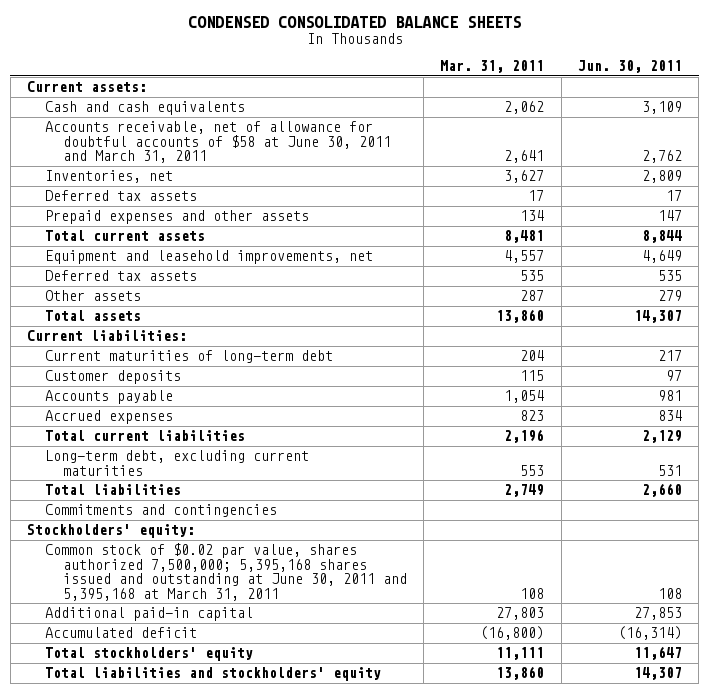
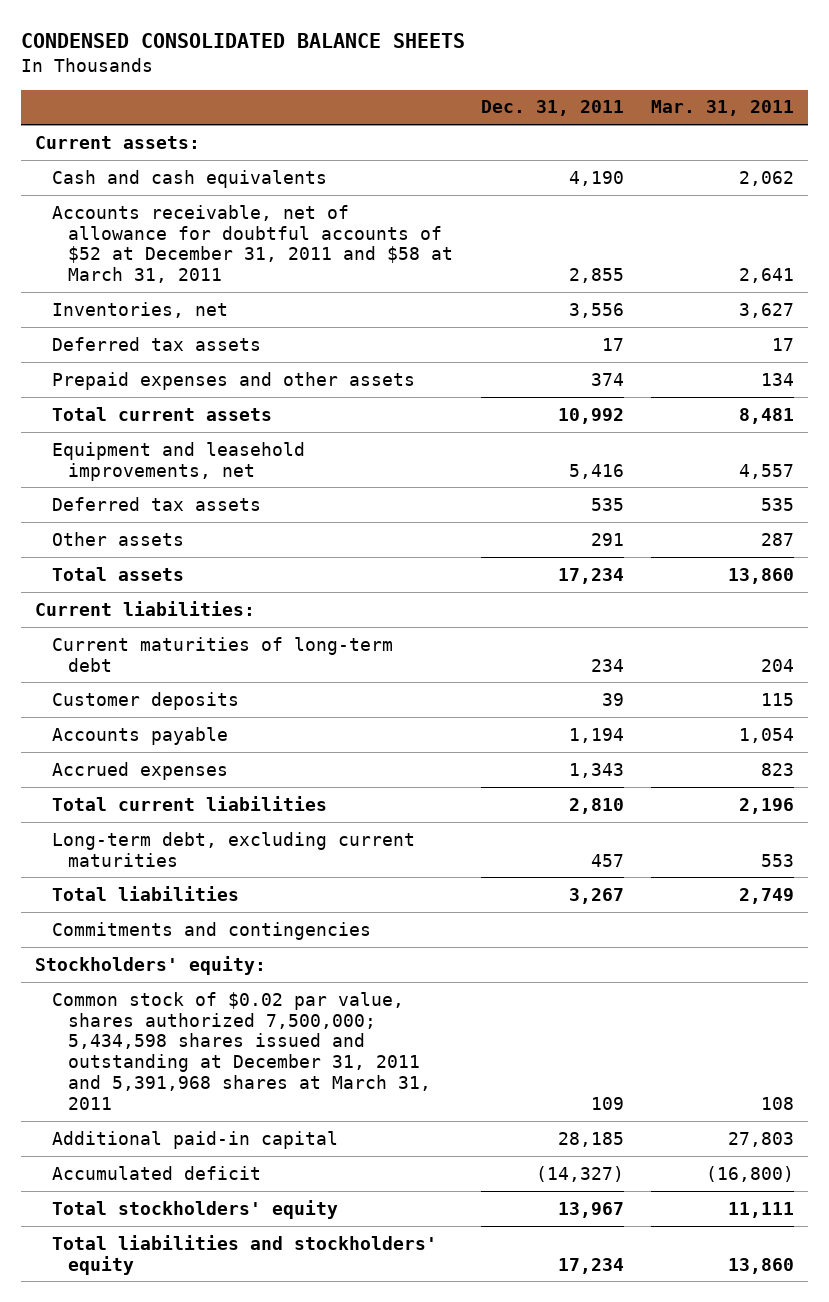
- | Mar. 31, 2011 | Jun. 30, 2011
+ | Dec. 31, 2011 | Mar. 31, 2011
- Accounts receivable, net of allowance for doubtful accounts of $58 at June 30, 2011 and March 31, 2011 | 2,641 | 2,762
+ Accounts receivable, net of allowance for doubtful accounts of $52 at December 31, 2011 and $58 at March 31, 2011 | 2,855 | 2,641
- Common stock of $0.02 par value, shares authorized 7,500,000; 5,395,168 shares issued and outstanding at June 30, 2011 and 5,395,168 at March 31, 2011 | 108 | 108
+ Common stock of $0.02 par value, shares authorized 7,500,000; 5,434,598 shares issued and outstanding at December 31, 2011 and 5,391,968 shares at March 31, 2011 | 109 | 108

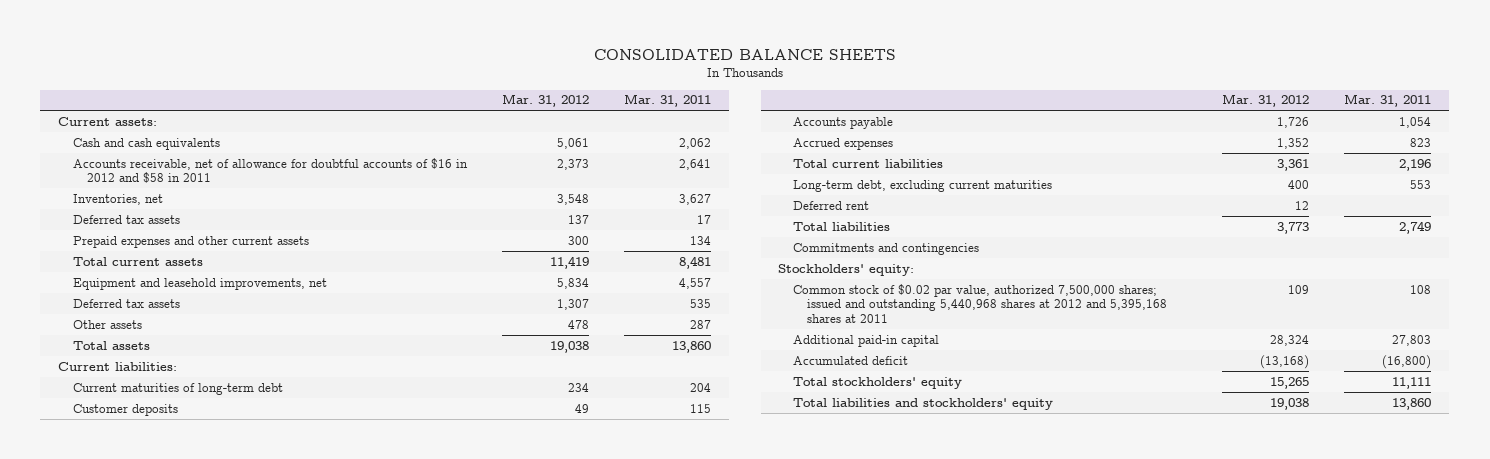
- CONDENSED CONSOLIDATED BALANCE SHEETS
+ CONSOLIDATED BALANCE SHEETS
- | Dec. 31, 2011 | Mar. 31, 2011
+ | Mar. 31, 2012 | Mar. 31, 2011
- Accounts receivable, net of allowance for doubtful accounts of $52 at December 31, 2011 and $58 at March 31, 2011 | 2,855 | 2,641
+ Accounts receivable, net of allowance for doubtful accounts of $16 in 2012 and $58 in 2011 | 2,373 | 2,641
- Prepaid expenses and other assets | 374 | 134
+ Prepaid expenses and other current assets | 300 | 134
+ Deferred rent | 12 |
- Common stock of $0.02 par value, shares authorized 7,500,000; 5,434,598 shares issued and outstanding at December 31, 2011 and 5,391,968 shares at March 31, 2011 | 109 | 108
+ Common stock of $0.02 par value, authorized 7,500,000 shares; issued and outstanding 5,440,968 shares at 2012 and 5,395,168 shares at 2011 | 109 | 108

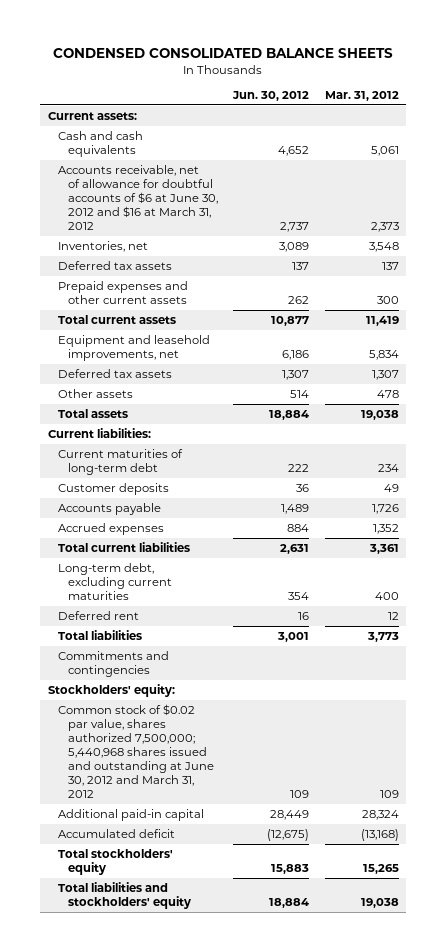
- CONSOLIDATED BALANCE SHEETS
+ CONDENSED CONSOLIDATED BALANCE SHEETS
- | Mar. 31, 2012 | Mar. 31, 2011
+ | Jun. 30, 2012 | Mar. 31, 2012
- Accounts receivable, net of allowance for doubtful accounts of $16 in 2012 and $58 in 2011 | 2,373 | 2,641
+ Accounts receivable, net of allowance for doubtful accounts of $6 at June 30, 2012 and $16 at March 31, 2012 | 2,737 | 2,373
- Common stock of $0.02 par value, authorized 7,500,000 shares; issued and outstanding 5,440,968 shares at 2012 and 5,395,168 shares at 2011 | 109 | 108
+ Common stock of $0.02 par value, shares authorized 7,500,000; 5,440,968 shares issued and outstanding at June 30, 2012 and March 31, 2012 | 109 | 109

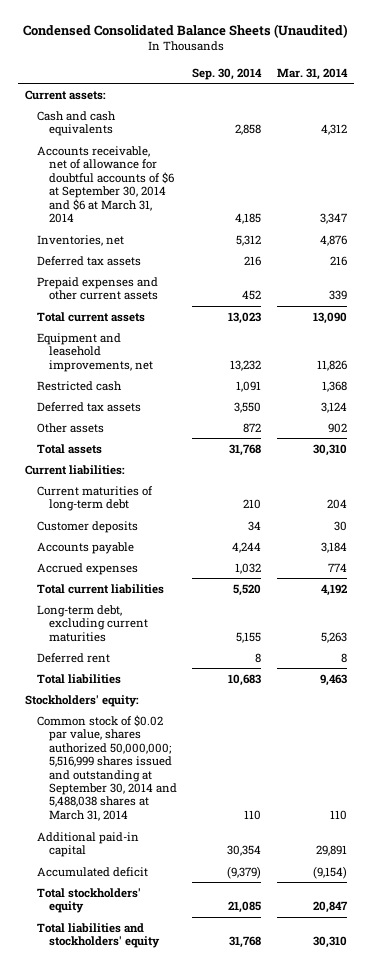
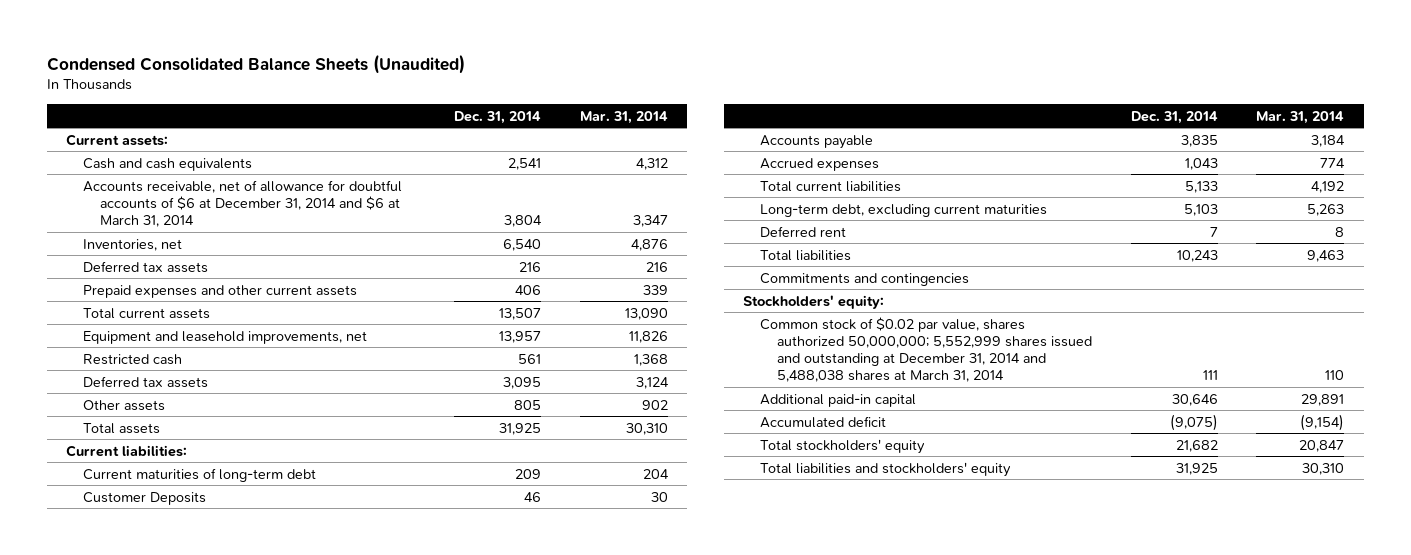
- | Sep. 30, 2014 | Mar. 31, 2014
+ | Dec. 31, 2014 | Mar. 31, 2014
- Accounts receivable, net of allowance for doubtful accounts of $6 at September 30, 2014 and $6 at March 31, 2014 | 4,185 | 3,347
+ Accounts receivable, net of allowance for doubtful accounts of $6 at December 31, 2014 and $6 at March 31, 2014 | 3,804 | 3,347
- Customer deposits | 34 | 30
+ Customer Deposits | 46 | 30
+ Commitments and contingencies
- Common stock of $0.02 par value, shares authorized 50,000,000; 5,516,999 shares issued and outstanding at September 30, 2014 and 5,488,038 shares at March 31, 2014 | 110 | 110
+ Common stock of $0.02 par value, shares authorized 50,000,000; 5,552,999 shares issued and outstanding at December 31, 2014 and 5,488,038 shares at March 31, 2014 | 111 | 110

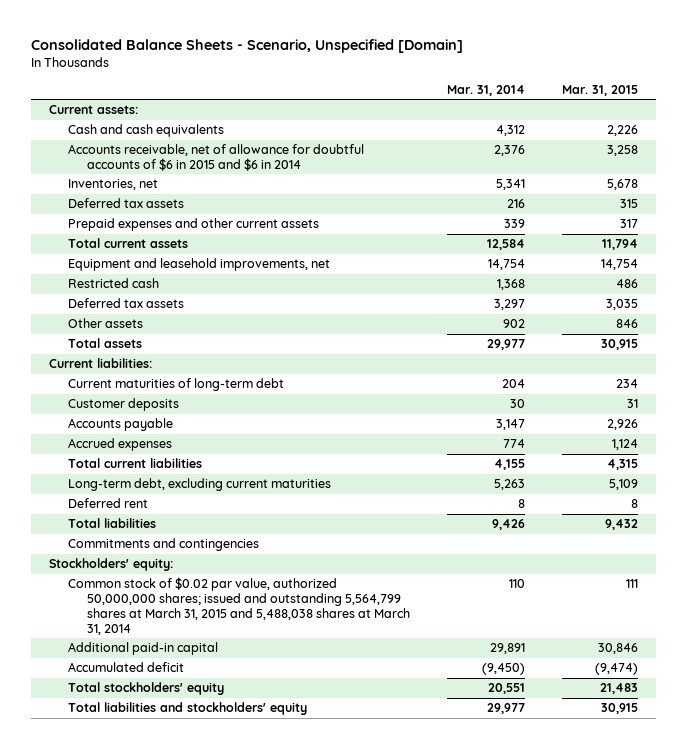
- Condensed Consolidated Balance Sheets (Unaudited)
+ Consolidated Balance Sheets - Scenario, Unspecified [Domain]
- | Dec. 31, 2014 | Mar. 31, 2014
+ | Mar. 31, 2014 | Mar. 31, 2015
- Accounts receivable, net of allowance for doubtful accounts of $6 at December 31, 2014 and $6 at March 31, 2014 | 3,804 | 3,347
- Inventories, net | 6,540 | 4,876
+ Accounts receivable, net of allowance for doubtful accounts of $6 in 2015 and $6 in 2014 | 2,376 | 3,258
+ Inventories, net | 5,341 | 5,678
- Total current assets | 13,507 | 13,090
- Equipment and leasehold improvements, net | 13,957 | 11,826
+ Total current assets | 12,584 | 11,794
+ Equipment and leasehold improvements, net | 14,754 | 14,754
- Deferred tax assets | 3,095 | 3,124
+ Deferred tax assets | 3,297 | 3,035
- Total assets | 31,925 | 30,310
+ Total assets | 29,977 | 30,915
- Customer Deposits | 46 | 30
- Accounts payable | 3,835 | 3,184
+ Customer deposits | 30 | 31
+ Accounts payable | 3,147 | 2,926
- Total current liabilities | 5,133 | 4,192
+ Total current liabilities | 4,155 | 4,315
- Total liabilities | 10,243 | 9,463
+ Total liabilities | 9,426 | 9,432
- Common stock of $0.02 par value, shares authorized 50,000,000; 5,552,999 shares issued and outstanding at December 31, 2014 and 5,488,038 shares at March 31, 2014 | 111 | 110
+ Common stock of $0.02 par value, authorized 50,000,000 shares; issued and outstanding 5,564,799 shares at March 31, 2015 and 5,488,038 shares at March 31, 2014 | 110 | 111
- Accumulated deficit | (9,075) | (9,154)
- Total stockholders' equity | 21,682 | 20,847
- Total liabilities and stockholders' equity | 31,925 | 30,310
+ Accumulated deficit | (9,450) | (9,474)
+ Total stockholders' equity | 20,551 | 21,483
+ Total liabilities and stockholders' equity | 29,977 | 30,915

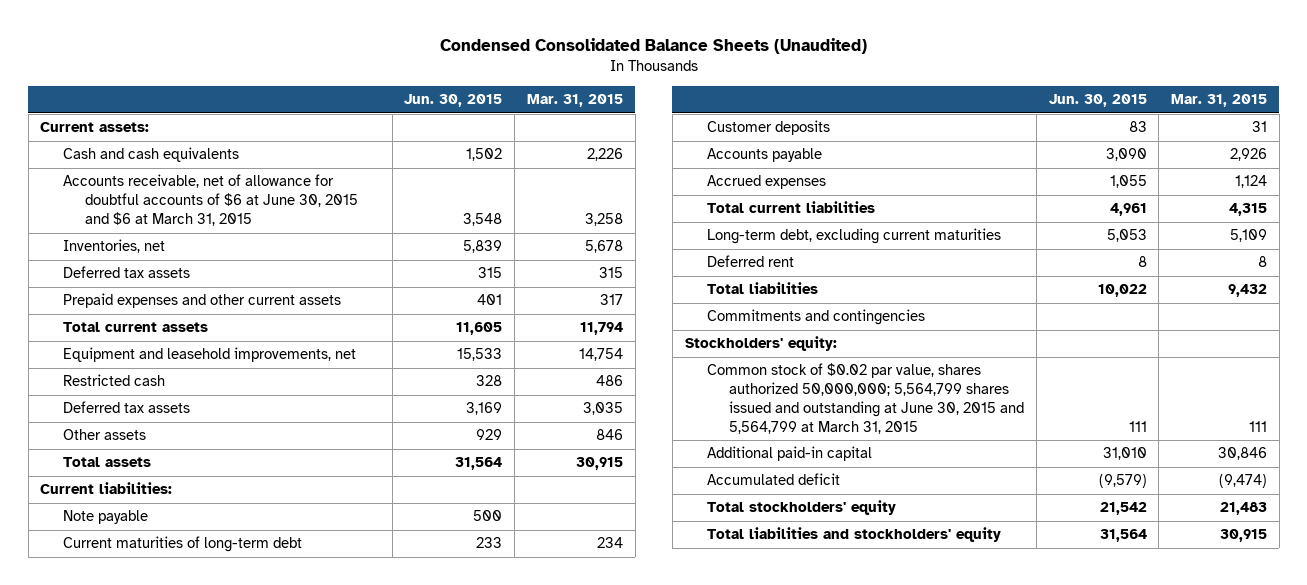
- Consolidated Balance Sheets - Scenario, Unspecified [Domain]
+ Condensed Consolidated Balance Sheets (Unaudited)
- | Mar. 31, 2014 | Mar. 31, 2015
+ | Jun. 30, 2015 | Mar. 31, 2015
- Accounts receivable, net of allowance for doubtful accounts of $6 in 2015 and $6 in 2014 | 2,376 | 3,258
+ Accounts receivable, net of allowance for doubtful accounts of $6 at June 30, 2015 and $6 at March 31, 2015 | 3,548 | 3,258
+ Note payable | 500 |
- Common stock of $0.02 par value, authorized 50,000,000 shares; issued and outstanding 5,564,799 shares at March 31, 2015 and 5,488,038 shares at March 31, 2014 | 110 | 111
+ Common stock of $0.02 par value, shares authorized 50,000,000; 5,564,799 shares issued and outstanding at June 30, 2015 and 5,564,799 at March 31, 2015 | 111 | 111

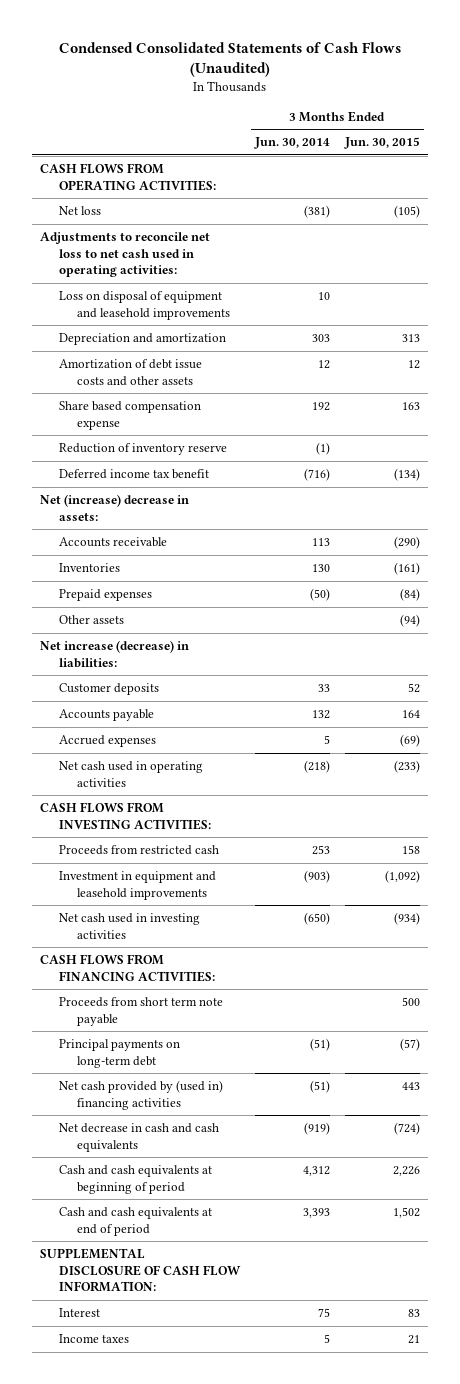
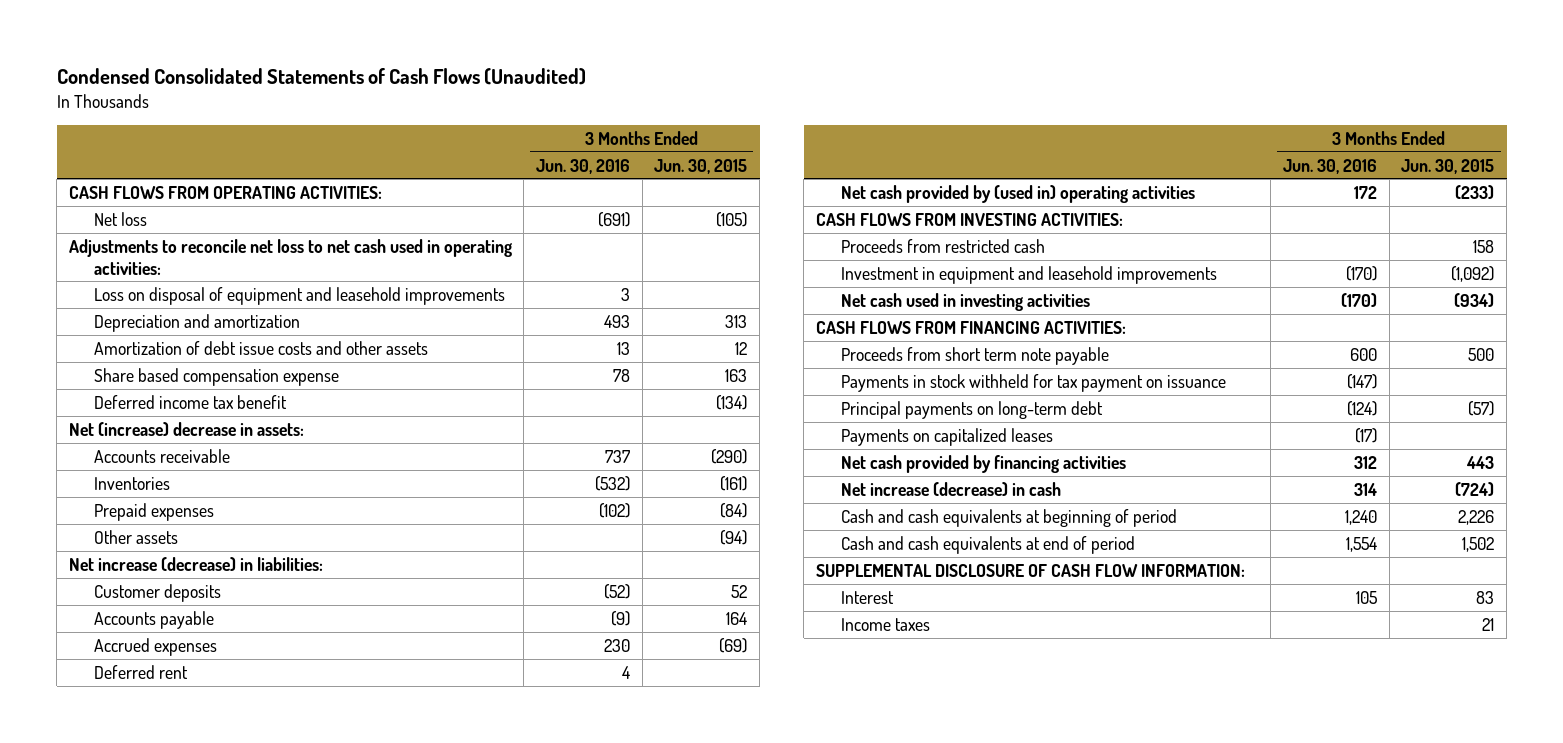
- | 3 Months Ended Jun. 30, 2014 | 3 Months Ended Jun. 30, 2015
+ | 3 Months Ended Jun. 30, 2016 | 3 Months Ended Jun. 30, 2015
- Reduction of inventory reserve | (1) |
- Net cash used in operating activities | (218) | (233)
+ Deferred rent | 4 |
+ Net cash provided by (used in) operating activities | 172 | (233)
+ Payments in stock withheld for tax payment on issuance | (147) |
- Net cash provided by (used in) financing activities | (51) | 443
- Net decrease in cash and cash equivalents | (919) | (724)
+ Payments on capitalized leases | (17) |
+ Net cash provided by financing activities | 312 | 443
+ Net increase (decrease) in cash | 314 | (724)

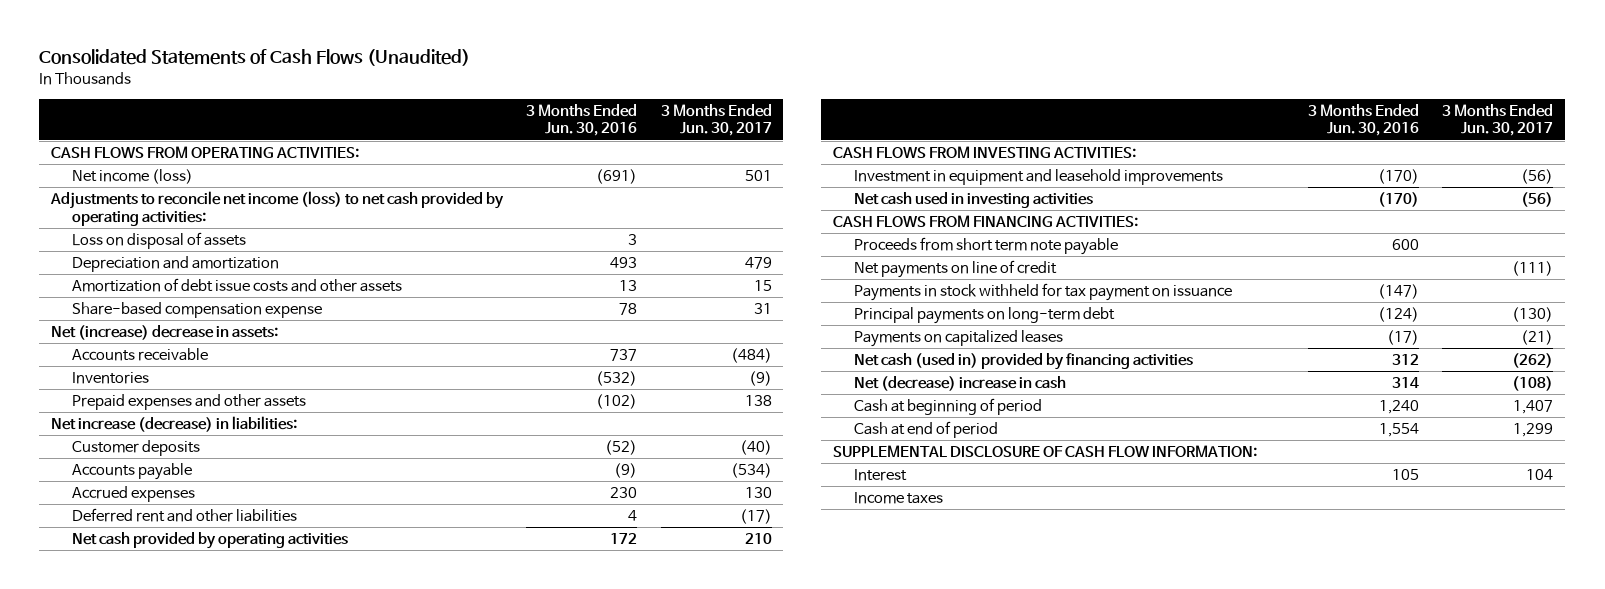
- Condensed Consolidated Statements of Cash Flows (Unaudited)
+ Consolidated Statements of Cash Flows (Unaudited)
- | 3 Months Ended Jun. 30, 2016 | 3 Months Ended Jun. 30, 2015
+ | 3 Months Ended Jun. 30, 2016 | 3 Months Ended Jun. 30, 2017
- Net loss | (691) | (105)
- Adjustments to reconcile net loss to net cash used in operating activities:
- Loss on disposal of equipment and leasehold improvements | 3 |
+ Net income (loss) | (691) | 501
+ Adjustments to reconcile net income (loss) to net cash provided by operating activities:
+ Loss on disposal of assets | 3 |
- Share based compensation expense | 78 | 163
- Deferred income tax benefit | | (134)
+ Share-based compensation expense | 78 | 31
- Prepaid expenses | (102) | (84)
- Other assets | | (94)
+ Prepaid expenses and other assets | (102) | 138
- Deferred rent | 4 |
- Net cash provided by (used in) operating activities | 172 | (233)
+ Deferred rent and other liabilities | 4 | (17)
+ Net cash provided by operating activities | 172 | 210
- Proceeds from restricted cash | | 158
+ Net payments on line of credit | | (111)
- Net cash provided by financing activities | 312 | 443
- Net increase (decrease) in cash | 314 | (724)
- Cash and cash equivalents at beginning of period | 1,240 | 2,226
- Cash and cash equivalents at end of period | 1,554 | 1,502
+ Net cash (used in) provided by financing activities | 312 | (262)
+ Net (decrease) increase in cash | 314 | (108)
+ Cash at beginning of period | 1,240 | 1,407
+ Cash at end of period | 1,554 | 1,299

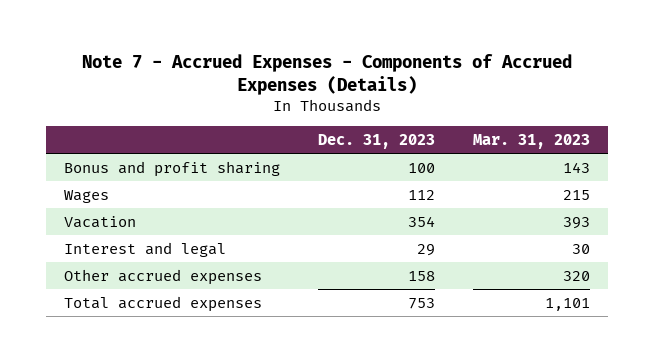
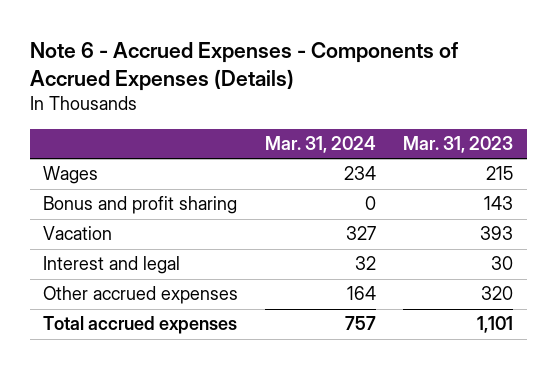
- Note 7 - Accrued Expenses - Components of Accrued Expenses (Details)
+ Note 6 - Accrued Expenses - Components of Accrued Expenses (Details)
- | Dec. 31, 2023 | Mar. 31, 2023
+ | Mar. 31, 2024 | Mar. 31, 2023
moved down: Bonus and profit sharing | 0 | 143

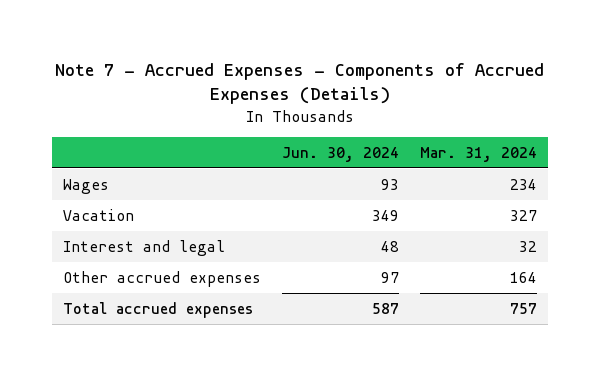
- Note 6 - Accrued Expenses - Components of Accrued Expenses (Details)
+ Note 7 - Accrued Expenses - Components of Accrued Expenses (Details)
- | Mar. 31, 2024 | Mar. 31, 2023
+ | Jun. 30, 2024 | Mar. 31, 2024
- Bonus and profit sharing | 0 | 143

